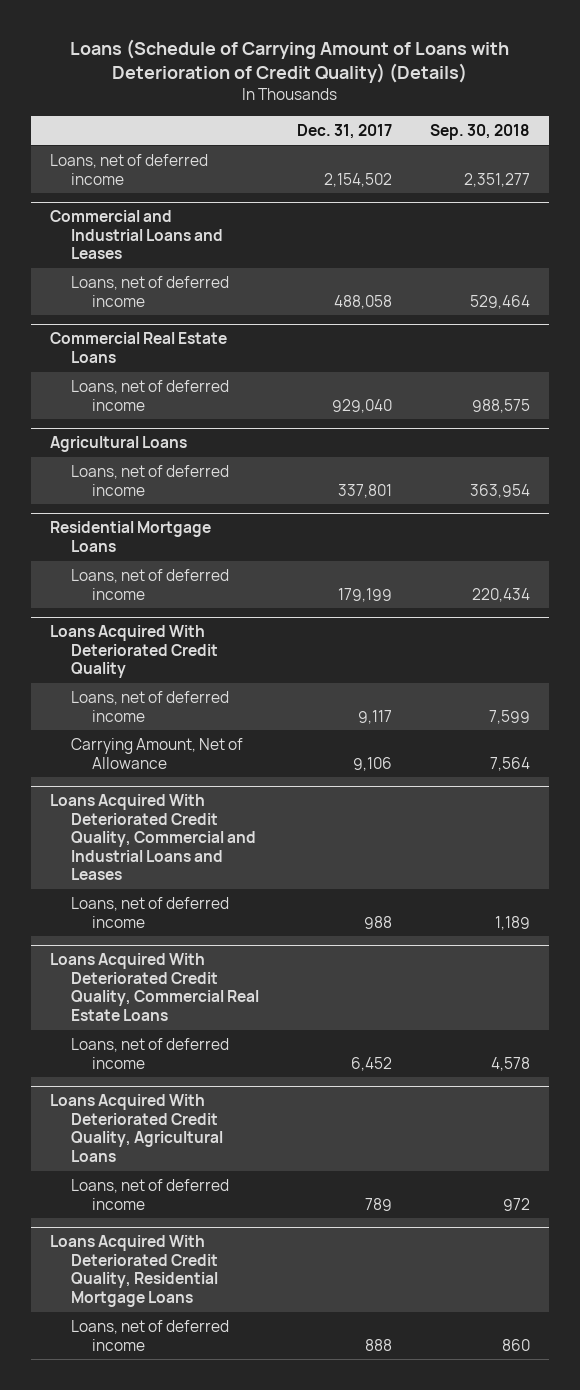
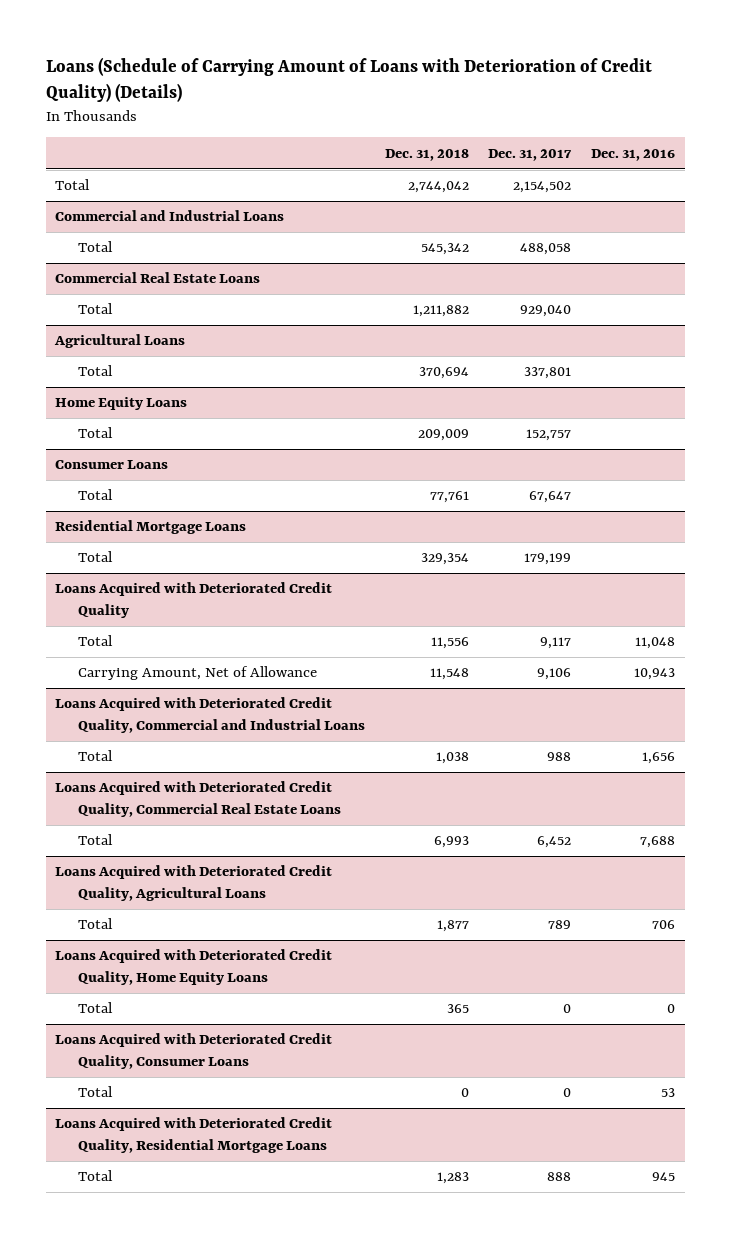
- | Dec. 31, 2017 | Sep. 30, 2018
+ | Dec. 31, 2018 | Dec. 31, 2017 | Dec. 31, 2016
- Loans, net of deferred income | 2,154,502 | 2,351,277
- Commercial and Industrial Loans and Leases
- Loans, net of deferred income | 488,058 | 529,464
+ Total | 2,744,042 | 2,154,502 |
+ Commercial and Industrial Loans
+ Total | 545,342 | 488,058 |
@ Commercial Real Estate Loans
- Loans, net of deferred income | 929,040 | 988,575
+ Total | 1,211,882 | 929,040 |
@ Agricultural Loans
- Loans, net of deferred income | 337,801 | 363,954
+ Total | 370,694 | 337,801 |
+ Home Equity Loans
+ Total | 209,009 | 152,757 |
+ Consumer Loans
+ Total | 77,761 | 67,647 |
@ Residential Mortgage Loans
- Loans, net of deferred income | 179,199 | 220,434
- Loans Acquired With Deteriorated Credit Quality
- Loans, net of deferred income | 9,117 | 7,599
@ Residential Mortgage Loans
+ Total | 329,354 | 179,199 |
+ Loans Acquired with Deteriorated Credit Quality
+ Total | 11,556 | 9,117 | 11,048
- Loans Acquired With Deteriorated Credit Quality, Commercial and Industrial Loans and Leases
- Loans, net of deferred income | 988 | 1,189
- Loans Acquired With Deteriorated Credit Quality, Commercial Real Estate Loans
- Loans, net of deferred income | 6,452 | 4,578
- Loans Acquired With Deteriorated Credit Quality, Agricultural Loans
- Loans, net of deferred income | 789 | 972
- Loans Acquired With Deteriorated Credit Quality, Residential Mortgage Loans
- Loans, net of deferred income | 888 | 860
+ Loans Acquired with Deteriorated Credit Quality, Commercial and Industrial Loans
+ Total | 1,038 | 988 | 1,656
+ Loans Acquired with Deteriorated Credit Quality, Commercial Real Estate Loans
+ Total | 6,993 | 6,452 | 7,688
+ Loans Acquired with Deteriorated Credit Quality, Agricultural Loans
+ Total | 1,877 | 789 | 706
+ Loans Acquired with Deteriorated Credit Quality, Home Equity Loans
+ Total | 365 | 0 | 0
+ Loans Acquired with Deteriorated Credit Quality, Consumer Loans
+ Total | 0 | 0 | 53
+ Loans Acquired with Deteriorated Credit Quality, Residential Mortgage Loans
+ Total | 1,283 | 888 | 945

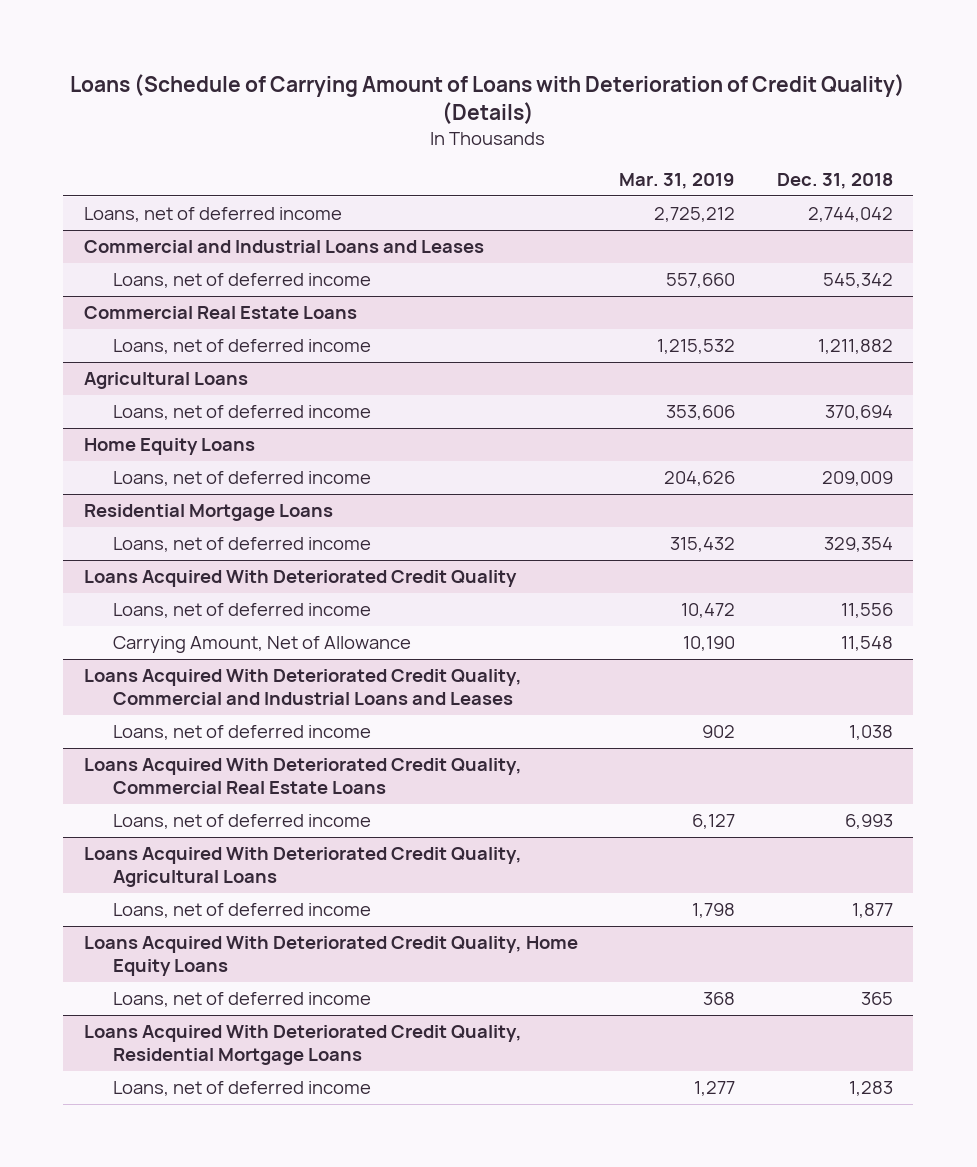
- | Dec. 31, 2018 | Dec. 31, 2017 | Dec. 31, 2016
+ | Mar. 31, 2019 | Dec. 31, 2018
- Total | 2,744,042 | 2,154,502 |
- Commercial and Industrial Loans
- Total | 545,342 | 488,058 |
+ Loans, net of deferred income | 2,725,212 | 2,744,042
+ Commercial and Industrial Loans and Leases
+ Loans, net of deferred income | 557,660 | 545,342
@ Commercial Real Estate Loans
- Total | 1,211,882 | 929,040 |
+ Loans, net of deferred income | 1,215,532 | 1,211,882
@ Agricultural Loans
- Total | 370,694 | 337,801 |
+ Loans, net of deferred income | 353,606 | 370,694
@ Home Equity Loans
- Total | 209,009 | 152,757 |
- Consumer Loans
- Total | 77,761 | 67,647 |
@ Home Equity Loans
+ Loans, net of deferred income | 204,626 | 209,009
@ Residential Mortgage Loans
- Total | 329,354 | 179,199 |
- Loans Acquired with Deteriorated Credit Quality
- Total | 11,556 | 9,117 | 11,048
@ Residential Mortgage Loans
+ Loans, net of deferred income | 315,432 | 329,354
+ Loans Acquired With Deteriorated Credit Quality
+ Loans, net of deferred income | 10,472 | 11,556
- Loans Acquired with Deteriorated Credit Quality, Commercial and Industrial Loans
- Total | 1,038 | 988 | 1,656
- Loans Acquired with Deteriorated Credit Quality, Commercial Real Estate Loans
- Total | 6,993 | 6,452 | 7,688
- Loans Acquired with Deteriorated Credit Quality, Agricultural Loans
- Total | 1,877 | 789 | 706
- Loans Acquired with Deteriorated Credit Quality, Home Equity Loans
- Total | 365 | 0 | 0
- Loans Acquired with Deteriorated Credit Quality, Consumer Loans
- Total | 0 | 0 | 53
- Loans Acquired with Deteriorated Credit Quality, Residential Mortgage Loans
- Total | 1,283 | 888 | 945
+ Loans Acquired With Deteriorated Credit Quality, Commercial and Industrial Loans and Leases
+ Loans, net of deferred income | 902 | 1,038
+ Loans Acquired With Deteriorated Credit Quality, Commercial Real Estate Loans
+ Loans, net of deferred income | 6,127 | 6,993
+ Loans Acquired With Deteriorated Credit Quality, Agricultural Loans
+ Loans, net of deferred income | 1,798 | 1,877
+ Loans Acquired With Deteriorated Credit Quality, Home Equity Loans
+ Loans, net of deferred income | 368 | 365
+ Loans Acquired With Deteriorated Credit Quality, Residential Mortgage Loans
+ Loans, net of deferred income | 1,277 | 1,283

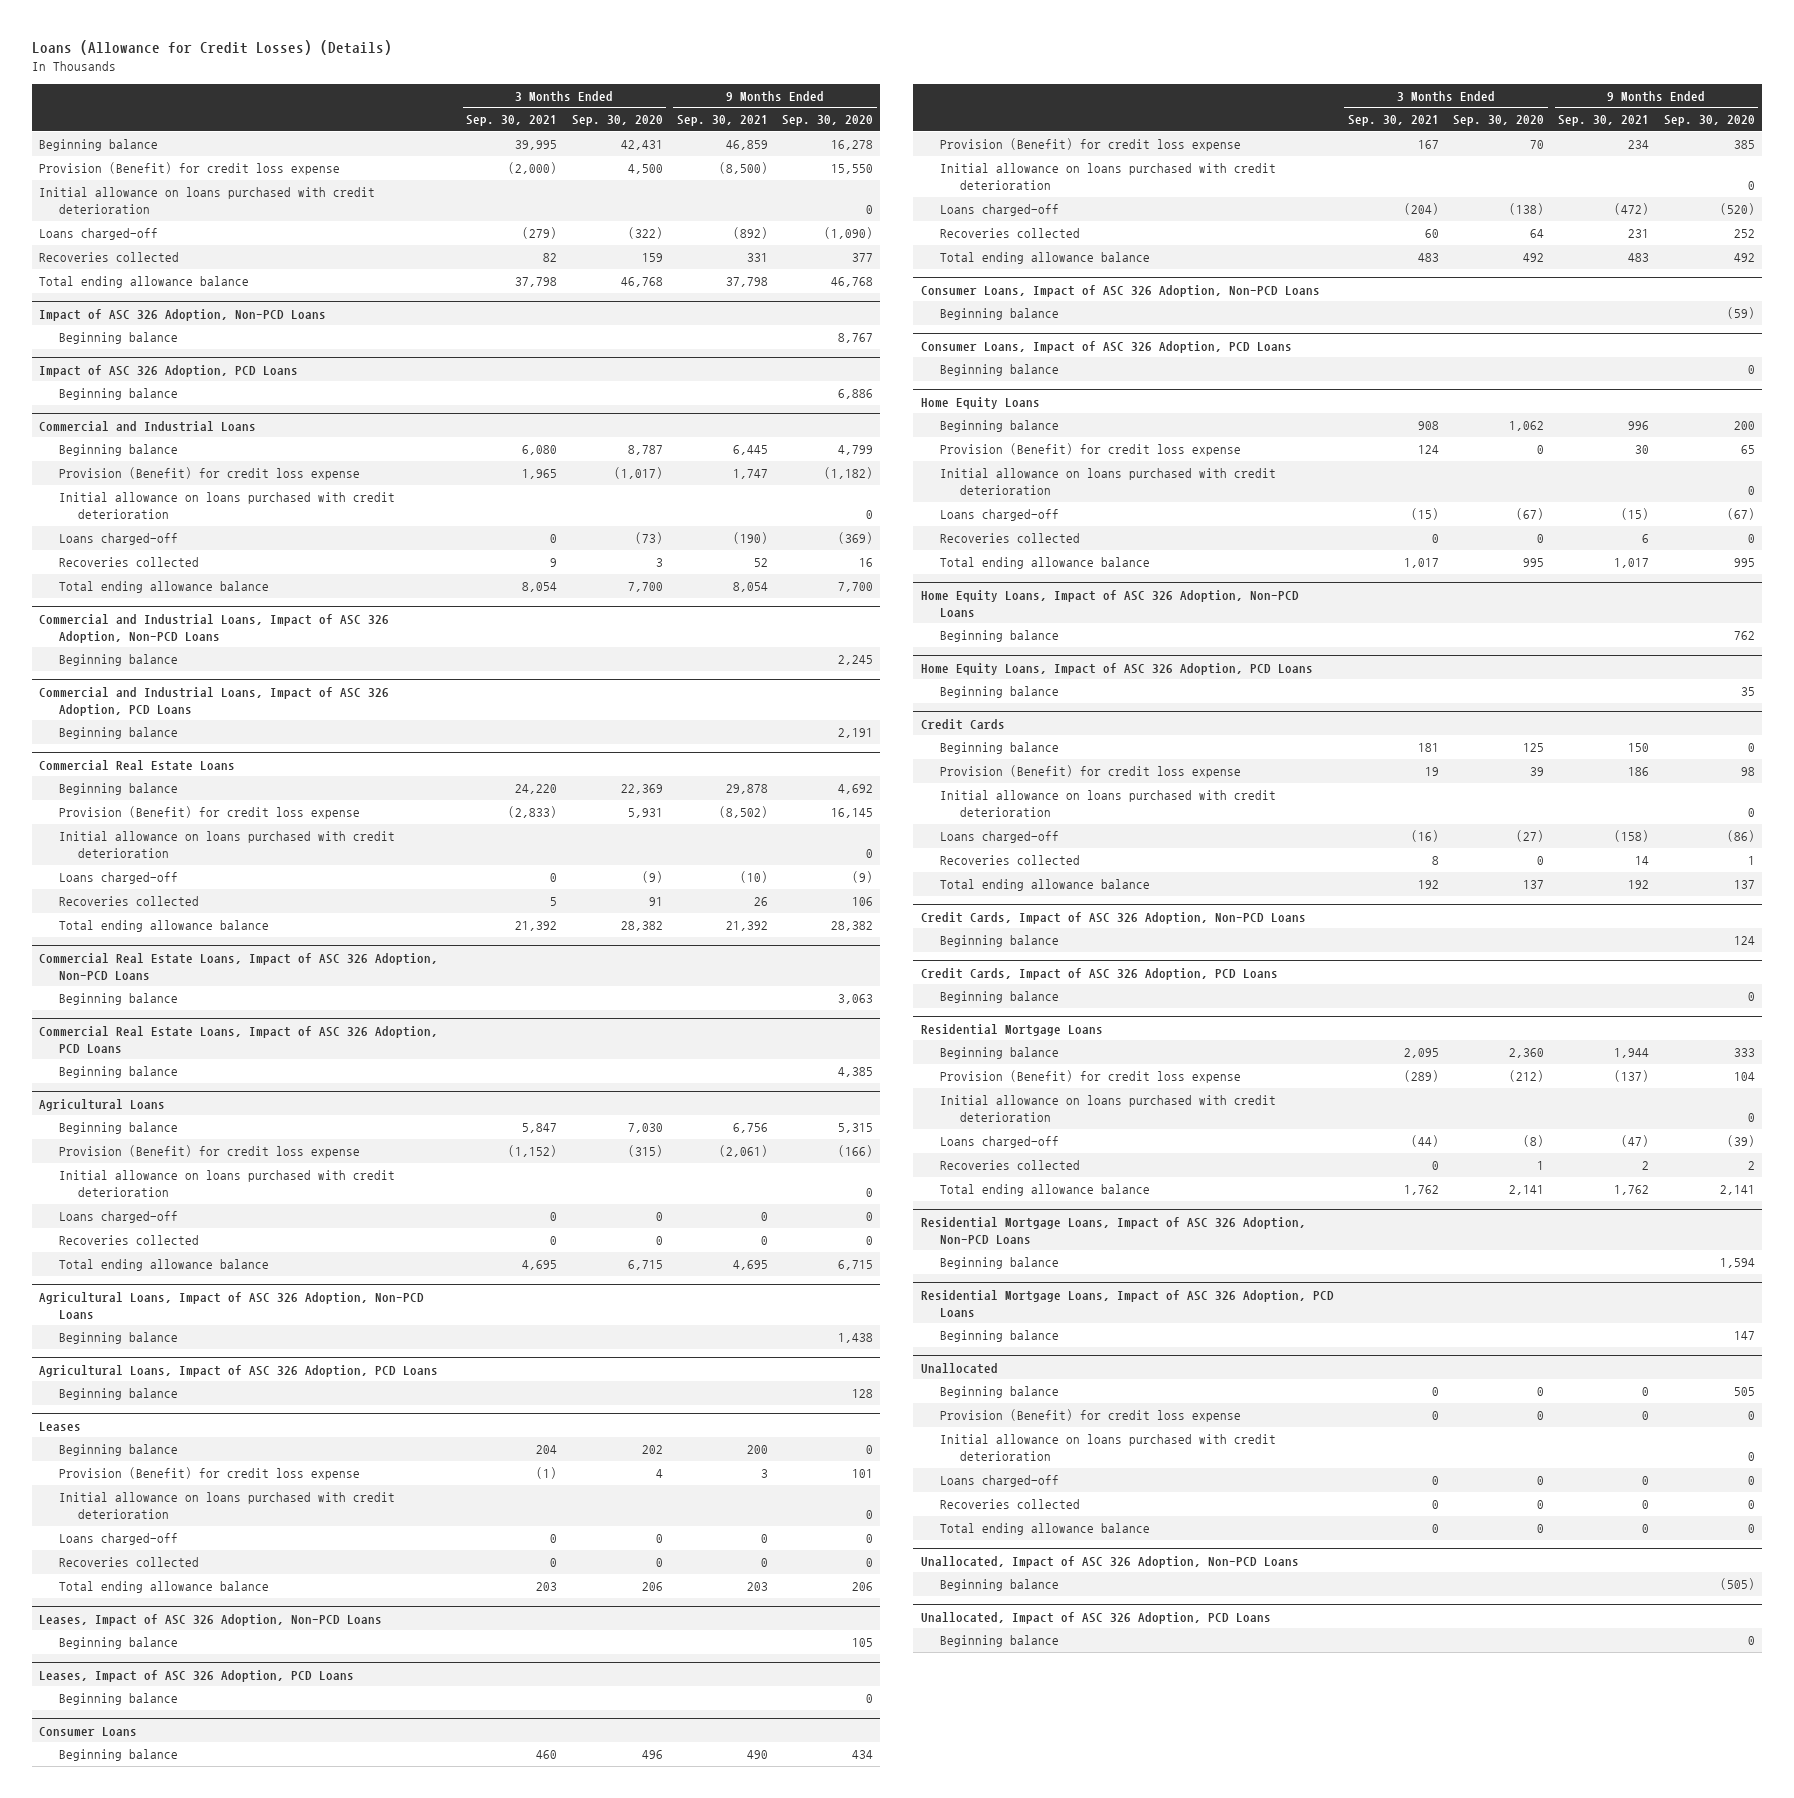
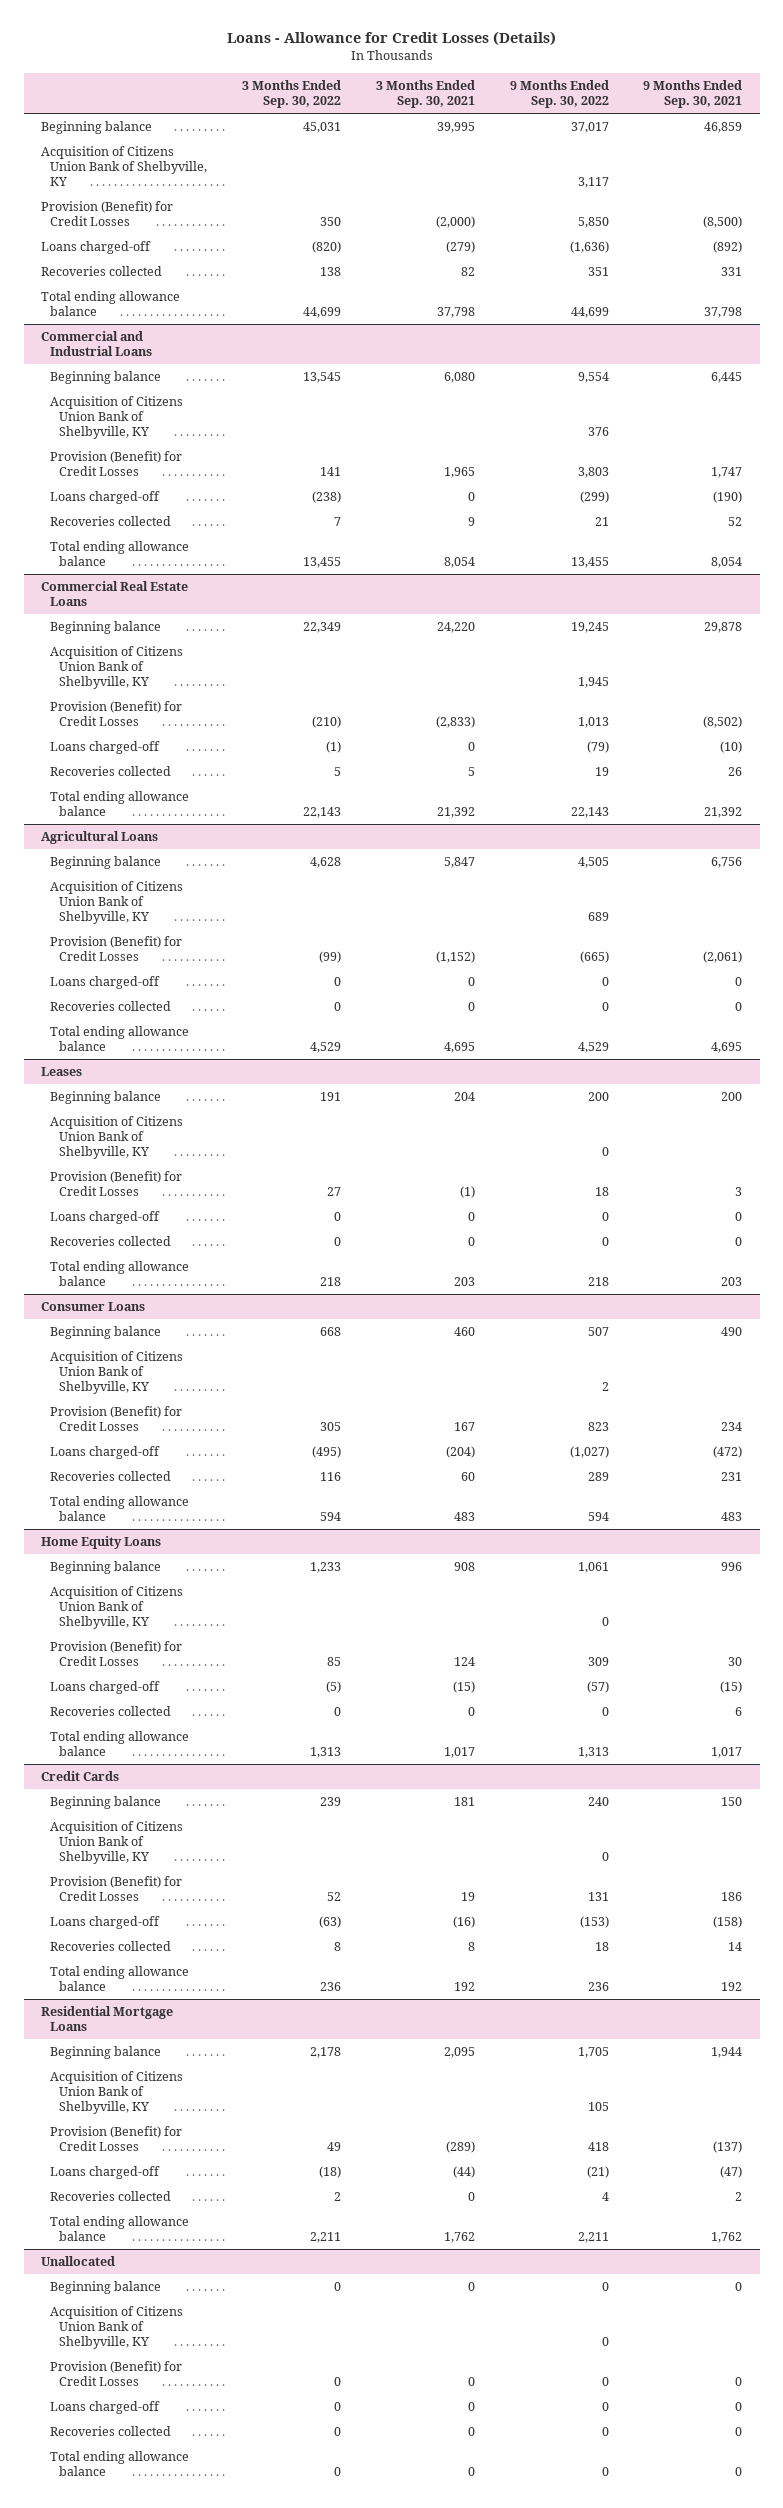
- Loans (Allowance for Credit Losses) (Details)
+ Loans - Allowance for Credit Losses (Details)
- | 3 Months Ended Sep. 30, 2021 | 3 Months Ended Sep. 30, 2020 | 9 Months Ended Sep. 30, 2021 | 9 Months Ended Sep. 30, 2020
+ | 3 Months Ended Sep. 30, 2022 | 3 Months Ended Sep. 30, 2021 | 9 Months Ended Sep. 30, 2022 | 9 Months Ended Sep. 30, 2021
- Provision (Benefit) for credit loss expense | (2,000) | 4,500 | (8,500) | 15,550
- Initial allowance on loans purchased with credit deterioration | | | | 0
+ Acquisition of Citizens Union Bank of Shelbyville, KY | | | 3,117 |
+ Provision (Benefit) for Credit Losses | 350 | (2,000) | 5,850 | (8,500)
- Impact of ASC 326 Adoption, Non-PCD Loans
- Beginning balance | | | | 8,767
- Impact of ASC 326 Adoption, PCD Loans
- Beginning balance | | | | 6,886
@ Commercial and Industrial Loans
- Provision (Benefit) for credit loss expense | 1,965 | (1,017) | 1,747 | (1,182)
- Initial allowance on loans purchased with credit deterioration | | | | 0
+ Acquisition of Citizens Union Bank of Shelbyville, KY | | | 376 |
+ Provision (Benefit) for Credit Losses | 141 | 1,965 | 3,803 | 1,747
- Commercial and Industrial Loans, Impact of ASC 326 Adoption, Non-PCD Loans
- Beginning balance | | | | 2,245
- Commercial and Industrial Loans, Impact of ASC 326 Adoption, PCD Loans
- Beginning balance | | | | 2,191
@ Commercial Real Estate Loans
- Provision (Benefit) for credit loss expense | (2,833) | 5,931 | (8,502) | 16,145
- Initial allowance on loans purchased with credit deterioration | | | | 0
+ Acquisition of Citizens Union Bank of Shelbyville, KY | | | 1,945 |
+ Provision (Benefit) for Credit Losses | (210) | (2,833) | 1,013 | (8,502)
- Commercial Real Estate Loans, Impact of ASC 326 Adoption, Non-PCD Loans
- Beginning balance | | | | 3,063
- Commercial Real Estate Loans, Impact of ASC 326 Adoption, PCD Loans
- Beginning balance | | | | 4,385
@ Agricultural Loans
- Provision (Benefit) for credit loss expense | (1,152) | (315) | (2,061) | (166)
- Initial allowance on loans purchased with credit deterioration | | | | 0
+ Acquisition of Citizens Union Bank of Shelbyville, KY | | | 689 |
+ Provision (Benefit) for Credit Losses | (99) | (1,152) | (665) | (2,061)
- Agricultural Loans, Impact of ASC 326 Adoption, Non-PCD Loans
- Beginning balance | | | | 1,438
- Agricultural Loans, Impact of ASC 326 Adoption, PCD Loans
- Beginning balance | | | | 128
@ Leases
- Provision (Benefit) for credit loss expense | (1) | 4 | 3 | 101
- Initial allowance on loans purchased with credit deterioration | | | | 0
+ Acquisition of Citizens Union Bank of Shelbyville, KY | | | 0 |
+ Provision (Benefit) for Credit Losses | 27 | (1) | 18 | 3
- Leases, Impact of ASC 326 Adoption, Non-PCD Loans
- Beginning balance | | | | 105
- Leases, Impact of ASC 326 Adoption, PCD Loans
- Beginning balance | | | | 0
@ Consumer Loans
- Provision (Benefit) for credit loss expense | 167 | 70 | 234 | 385
- Initial allowance on loans purchased with credit deterioration | | | | 0
+ Acquisition of Citizens Union Bank of Shelbyville, KY | | | 2 |
+ Provision (Benefit) for Credit Losses | 305 | 167 | 823 | 234
- Consumer Loans, Impact of ASC 326 Adoption, Non-PCD Loans
- Beginning balance | | | | (59)
- Consumer Loans, Impact of ASC 326 Adoption, PCD Loans
- Beginning balance | | | | 0
@ Home Equity Loans
- Provision (Benefit) for credit loss expense | 124 | 0 | 30 | 65
- Initial allowance on loans purchased with credit deterioration | | | | 0
+ Acquisition of Citizens Union Bank of Shelbyville, KY | | | 0 |
+ Provision (Benefit) for Credit Losses | 85 | 124 | 309 | 30
- Home Equity Loans, Impact of ASC 326 Adoption, Non-PCD Loans
- Beginning balance | | | | 762
- Home Equity Loans, Impact of ASC 326 Adoption, PCD Loans
- Beginning balance | | | | 35
@ Credit Cards
- Provision (Benefit) for credit loss expense | 19 | 39 | 186 | 98
- Initial allowance on loans purchased with credit deterioration | | | | 0
+ Acquisition of Citizens Union Bank of Shelbyville, KY | | | 0 |
+ Provision (Benefit) for Credit Losses | 52 | 19 | 131 | 186
- Credit Cards, Impact of ASC 326 Adoption, Non-PCD Loans
- Beginning balance | | | | 124
- Credit Cards, Impact of ASC 326 Adoption, PCD Loans
- Beginning balance | | | | 0
@ Residential Mortgage Loans
- Provision (Benefit) for credit loss expense | (289) | (212) | (137) | 104
- Initial allowance on loans purchased with credit deterioration | | | | 0
+ Acquisition of Citizens Union Bank of Shelbyville, KY | | | 105 |
+ Provision (Benefit) for Credit Losses | 49 | (289) | 418 | (137)
- Residential Mortgage Loans, Impact of ASC 326 Adoption, Non-PCD Loans
- Beginning balance | | | | 1,594
- Residential Mortgage Loans, Impact of ASC 326 Adoption, PCD Loans
- Beginning balance | | | | 147
@ Unallocated
- Provision (Benefit) for credit loss expense | 0 | 0 | 0 | 0
- Initial allowance on loans purchased with credit deterioration | | | | 0
+ Acquisition of Citizens Union Bank of Shelbyville, KY | | | 0 |
+ Provision (Benefit) for Credit Losses | 0 | 0 | 0 | 0
- Unallocated, Impact of ASC 326 Adoption, Non-PCD Loans
- Beginning balance | | | | (505)
- Unallocated, Impact of ASC 326 Adoption, PCD Loans
- Beginning balance | | | | 0

